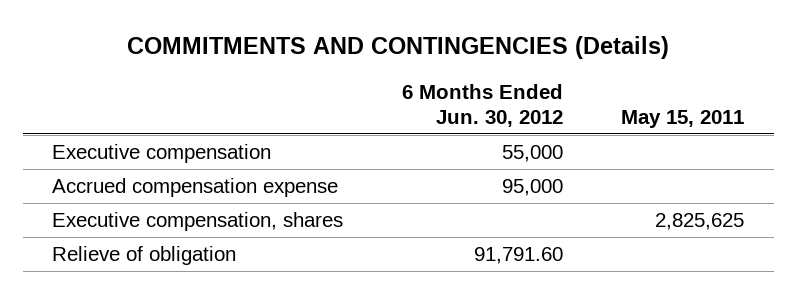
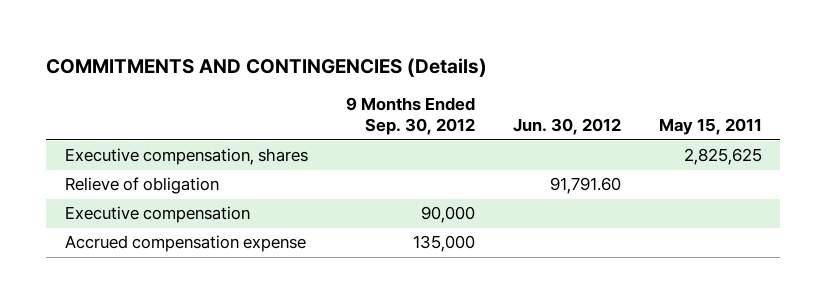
- | 6 Months Ended Jun. 30, 2012 | May 15, 2011
+ | 9 Months Ended Sep. 30, 2012 | Jun. 30, 2012 | May 15, 2011
moved down: Executive compensation | 90,000 | |
moved down: Accrued compensation expense | 135,000 | |

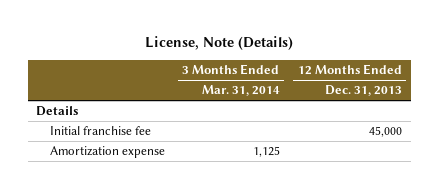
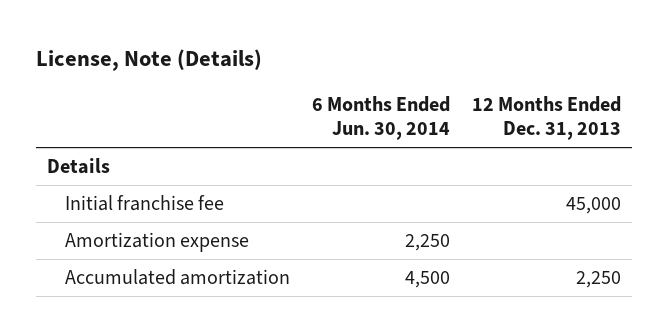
- | 3 Months Ended Mar. 31, 2014 | 12 Months Ended Dec. 31, 2013
+ | 6 Months Ended Jun. 30, 2014 | 12 Months Ended Dec. 31, 2013
+ Accumulated amortization | 4,500 | 2,250

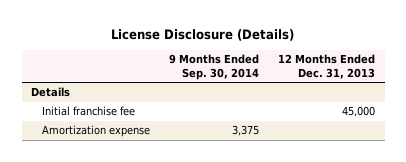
- License, Note (Details)
+ License Disclosure (Details)
- | 6 Months Ended Jun. 30, 2014 | 12 Months Ended Dec. 31, 2013
+ | 9 Months Ended Sep. 30, 2014 | 12 Months Ended Dec. 31, 2013
- Accumulated amortization | 4,500 | 2,250

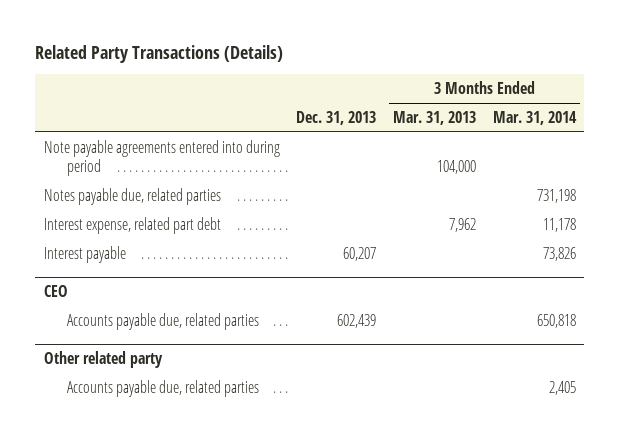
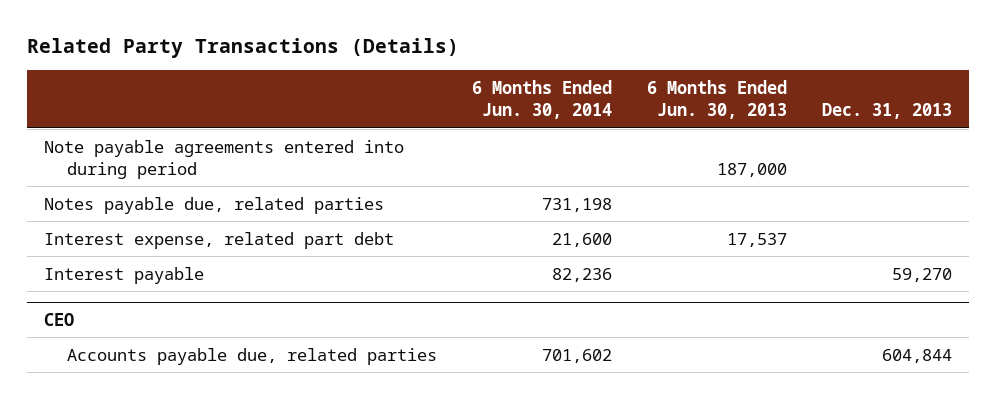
- | Dec. 31, 2013 | 3 Months Ended Mar. 31, 2013 | 3 Months Ended Mar. 31, 2014
+ | 6 Months Ended Jun. 30, 2014 | 6 Months Ended Jun. 30, 2013 | Dec. 31, 2013
- Interest payable | 60,207 | | 73,826
+ Interest payable | 82,236 | | 59,270
@ CEO
- Accounts payable due, related parties | 602,439 | | 650,818
- Other related party
- Accounts payable due, related parties | | | 2,405
@ CEO
+ Accounts payable due, related parties | 701,602 | | 604,844

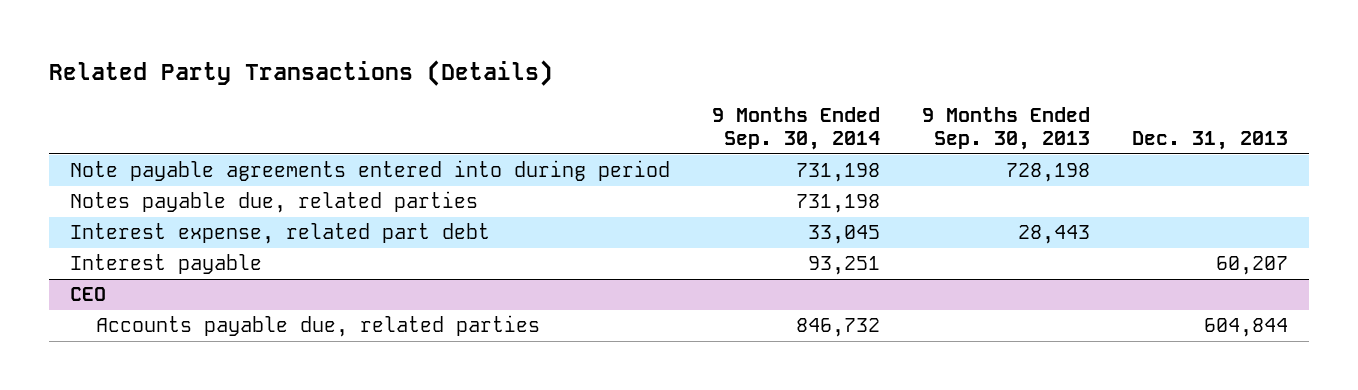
- | 6 Months Ended Jun. 30, 2014 | 6 Months Ended Jun. 30, 2013 | Dec. 31, 2013
+ | 9 Months Ended Sep. 30, 2014 | 9 Months Ended Sep. 30, 2013 | Dec. 31, 2013
- Interest payable | 82,236 | | 59,270
+ Interest payable | 93,251 | | 60,207

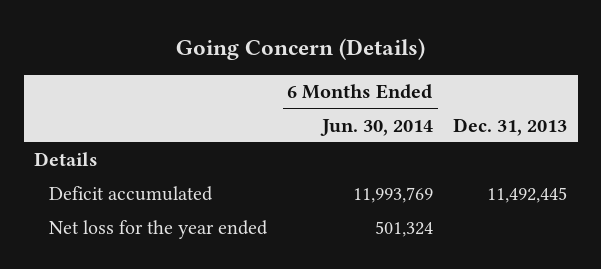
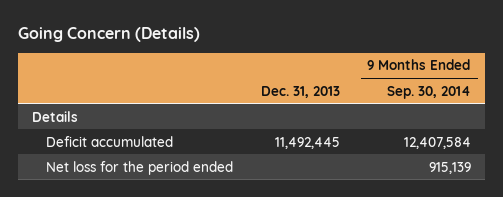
- | 6 Months Ended Jun. 30, 2014 | Dec. 31, 2013
+ | Dec. 31, 2013 | 9 Months Ended Sep. 30, 2014
- Net loss for the year ended | 501,324 |
+ Net loss for the period ended | | 915,139

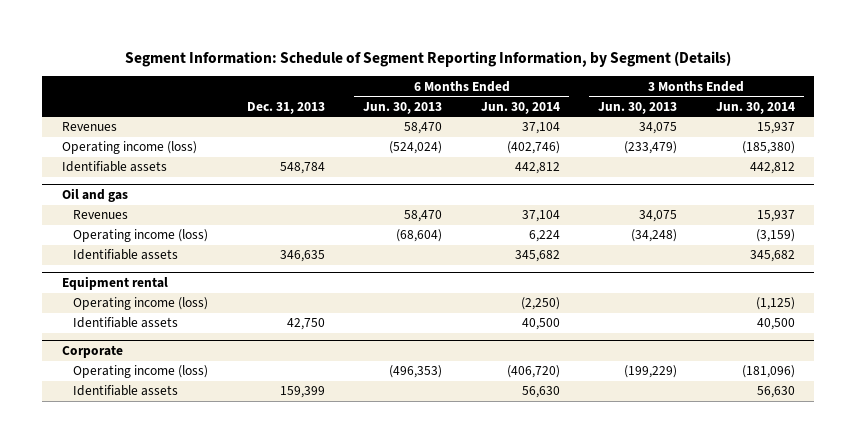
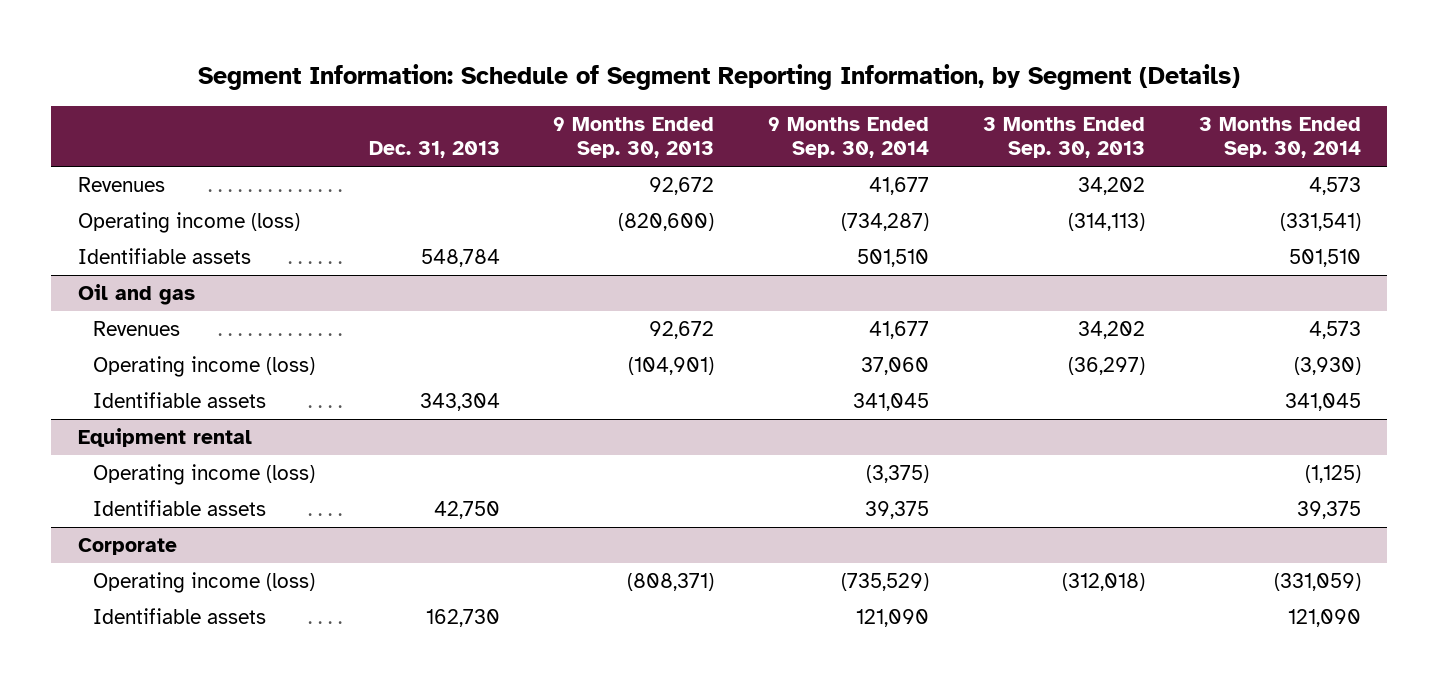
- | Dec. 31, 2013 | 6 Months Ended Jun. 30, 2013 | 6 Months Ended Jun. 30, 2014 | 3 Months Ended Jun. 30, 2013 | 3 Months Ended Jun. 30, 2014
+ | Dec. 31, 2013 | 9 Months Ended Sep. 30, 2013 | 9 Months Ended Sep. 30, 2014 | 3 Months Ended Sep. 30, 2013 | 3 Months Ended Sep. 30, 2014
@ Oil and gas
- Identifiable assets | 346,635 | | 345,682 | | 345,682
+ Identifiable assets | 343,304 | | 341,045 | | 341,045
@ Corporate
- Identifiable assets | 159,399 | | 56,630 | | 56,630
+ Identifiable assets | 162,730 | | 121,090 | | 121,090

